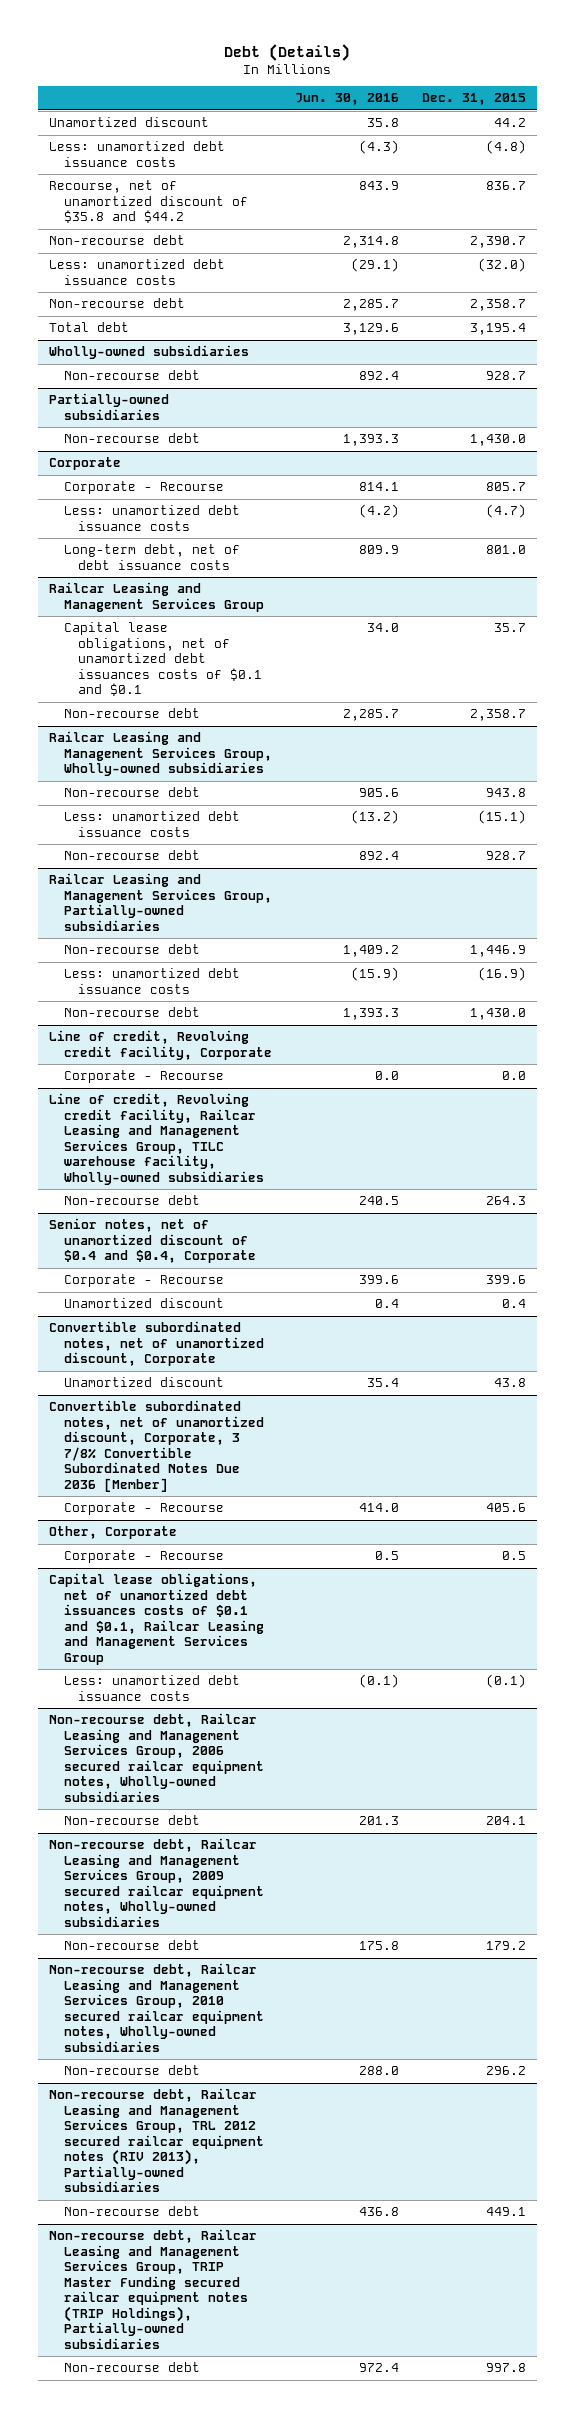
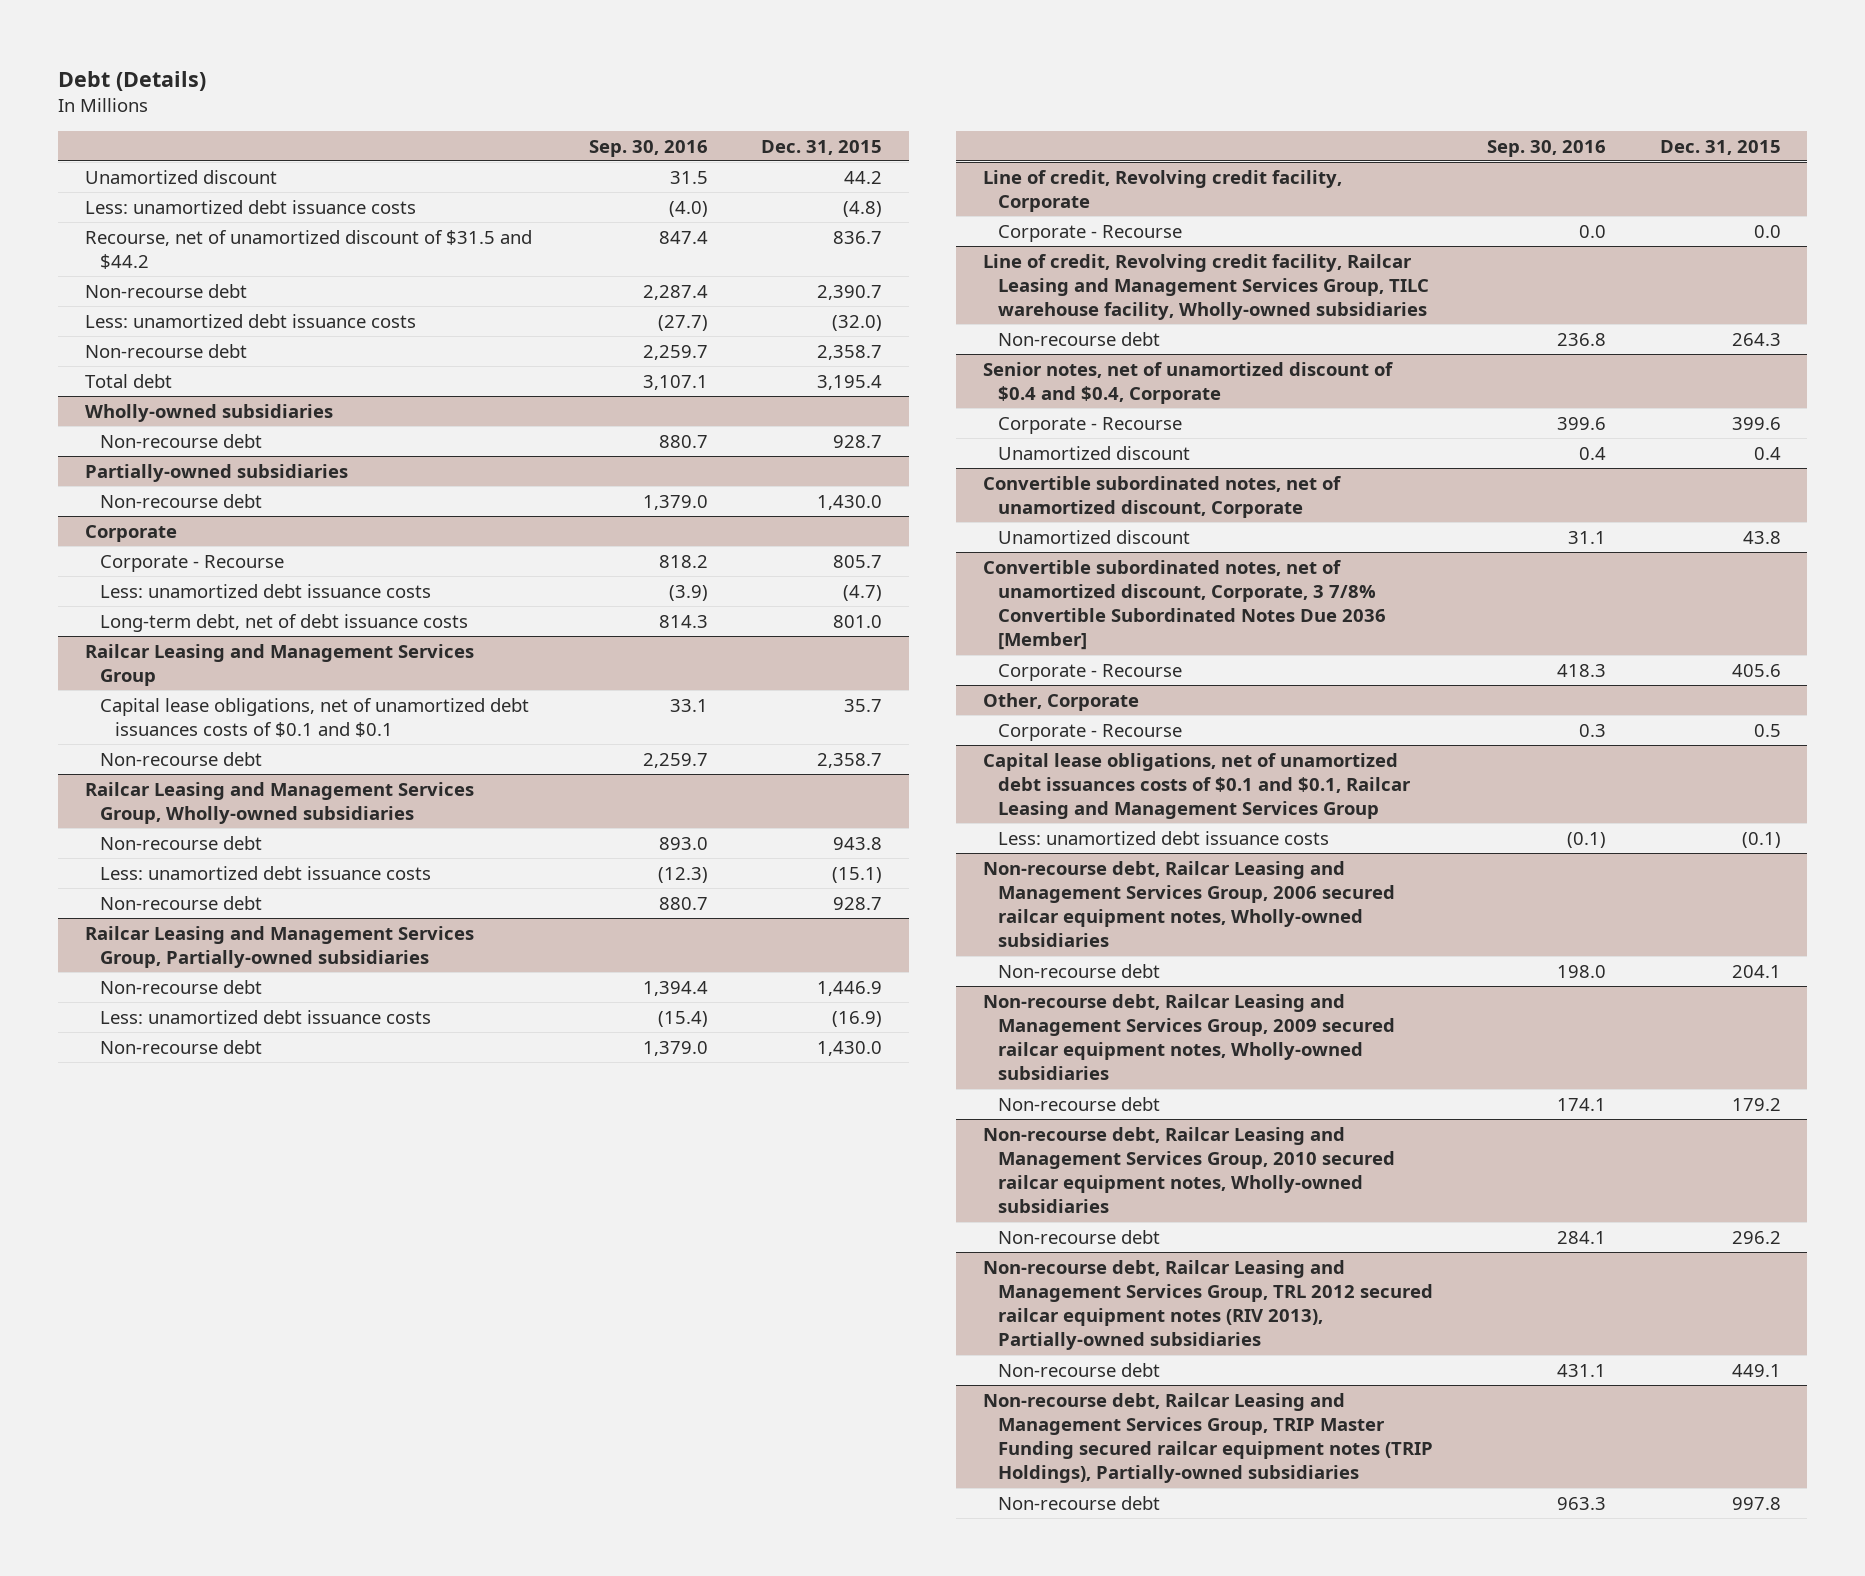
- | Jun. 30, 2016 | Dec. 31, 2015
+ | Sep. 30, 2016 | Dec. 31, 2015
- Recourse, net of unamortized discount of $35.8 and $44.2 | 843.9 | 836.7
+ Recourse, net of unamortized discount of $31.5 and $44.2 | 847.4 | 836.7

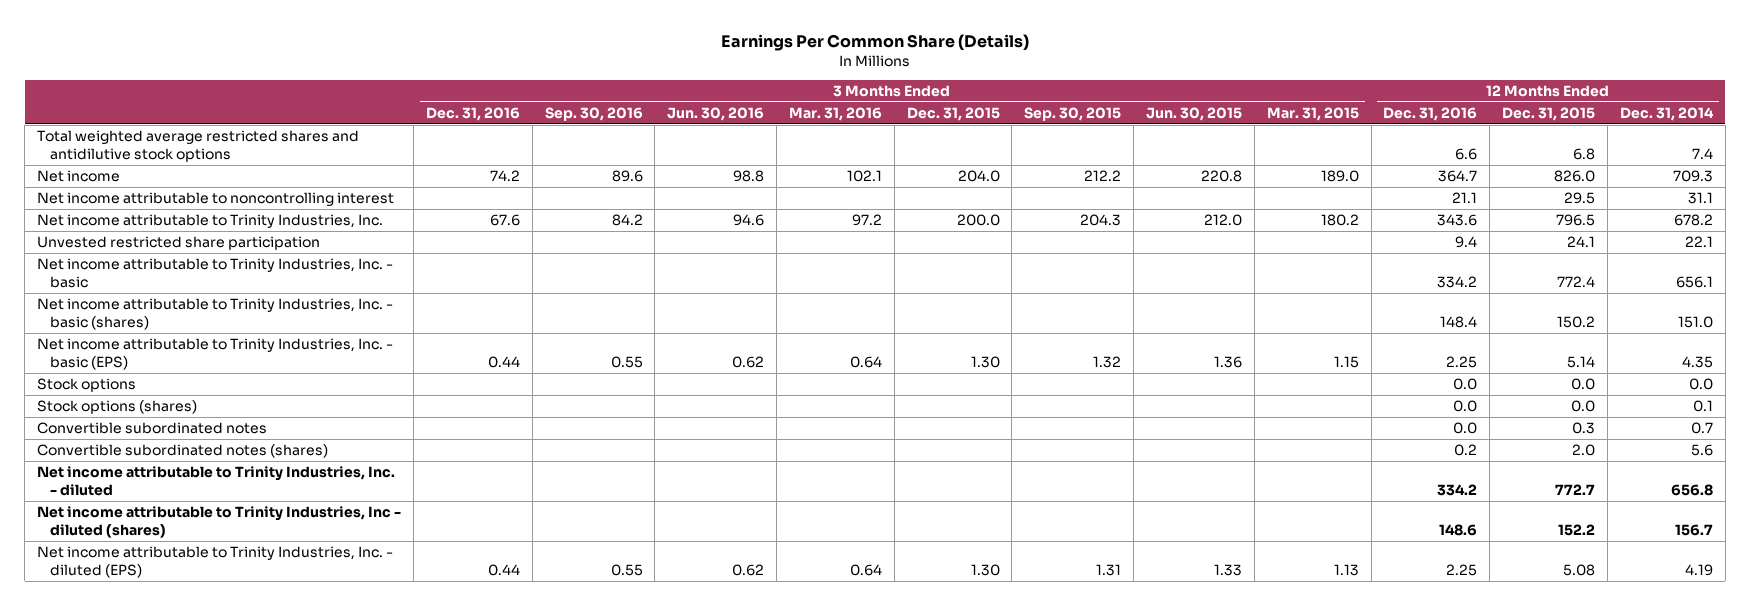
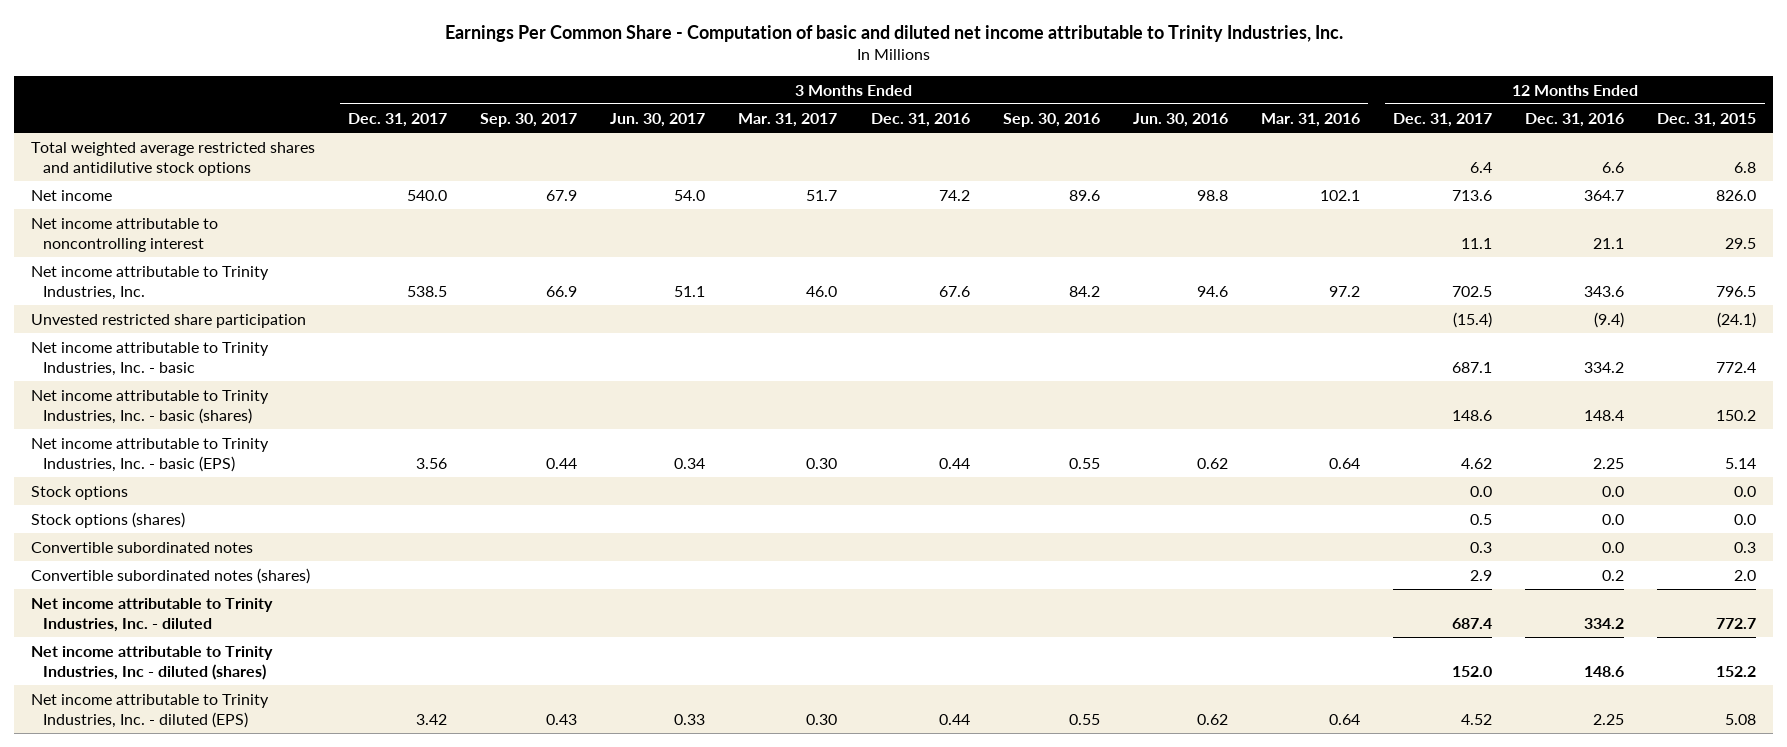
- Earnings Per Common Share (Details)
+ Earnings Per Common Share - Computation of basic and diluted net income attributable to Trinity Industries, Inc.
- | 3 Months Ended Dec. 31, 2016 | 3 Months Ended Sep. 30, 2016 | 3 Months Ended Jun. 30, 2016 | 3 Months Ended Mar. 31, 2016 | 3 Months Ended Dec. 31, 2015 | 3 Months Ended Sep. 30, 2015 | 3 Months Ended Jun. 30, 2015 | 3 Months Ended Mar. 31, 2015 | 12 Months Ended Dec. 31, 2016 | 12 Months Ended Dec. 31, 2015 | 12 Months Ended Dec. 31, 2014
+ | 3 Months Ended Dec. 31, 2017 | 3 Months Ended Sep. 30, 2017 | 3 Months Ended Jun. 30, 2017 | 3 Months Ended Mar. 31, 2017 | 3 Months Ended Dec. 31, 2016 | 3 Months Ended Sep. 30, 2016 | 3 Months Ended Jun. 30, 2016 | 3 Months Ended Mar. 31, 2016 | 12 Months Ended Dec. 31, 2017 | 12 Months Ended Dec. 31, 2016 | 12 Months Ended Dec. 31, 2015
- Unvested restricted share participation | | | | | | | | | 9.4 | 24.1 | 22.1
+ Unvested restricted share participation | | | | | | | | | (15.4) | (9.4) | (24.1)

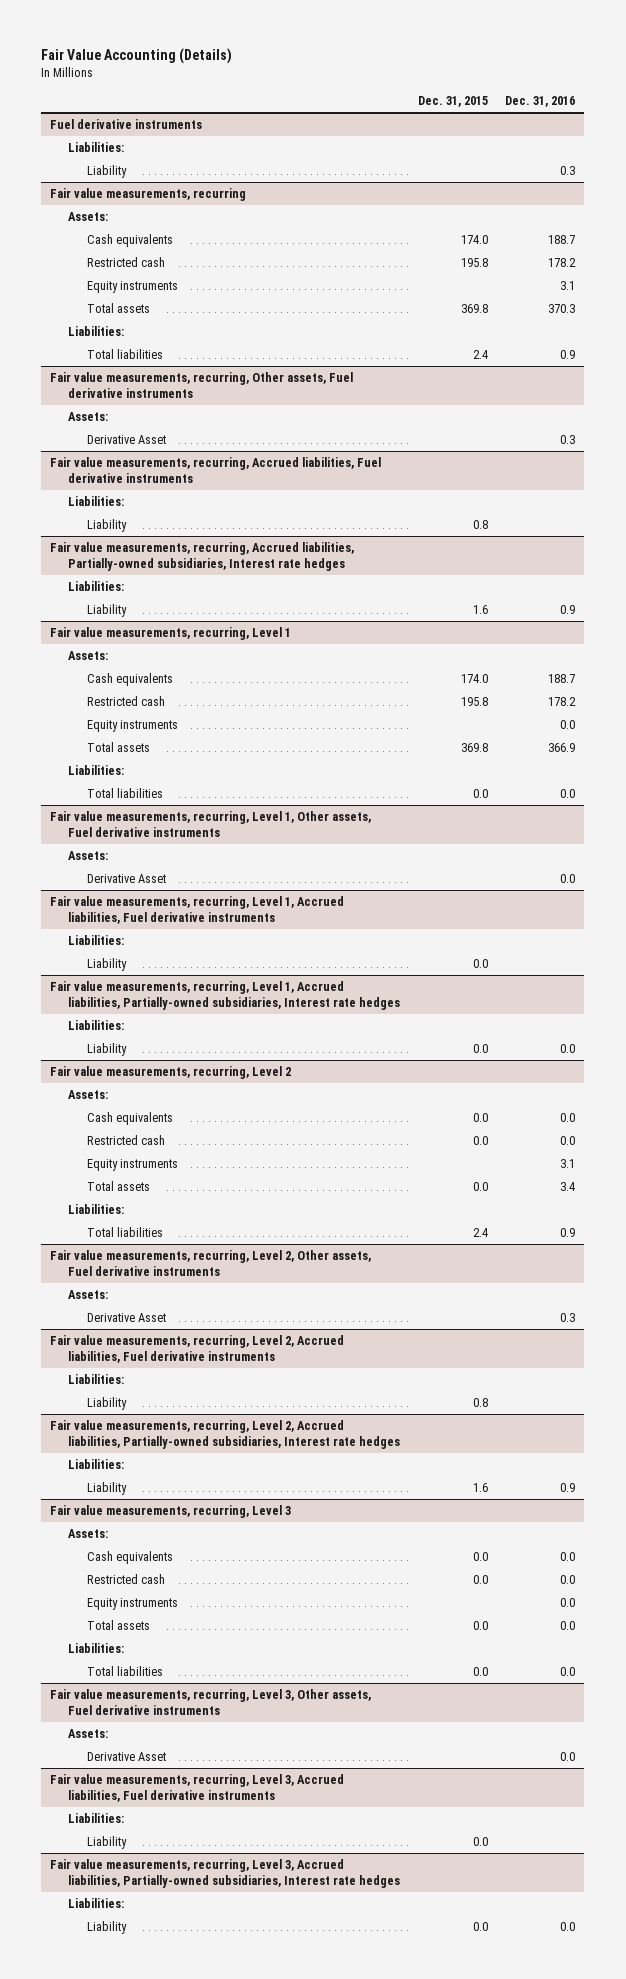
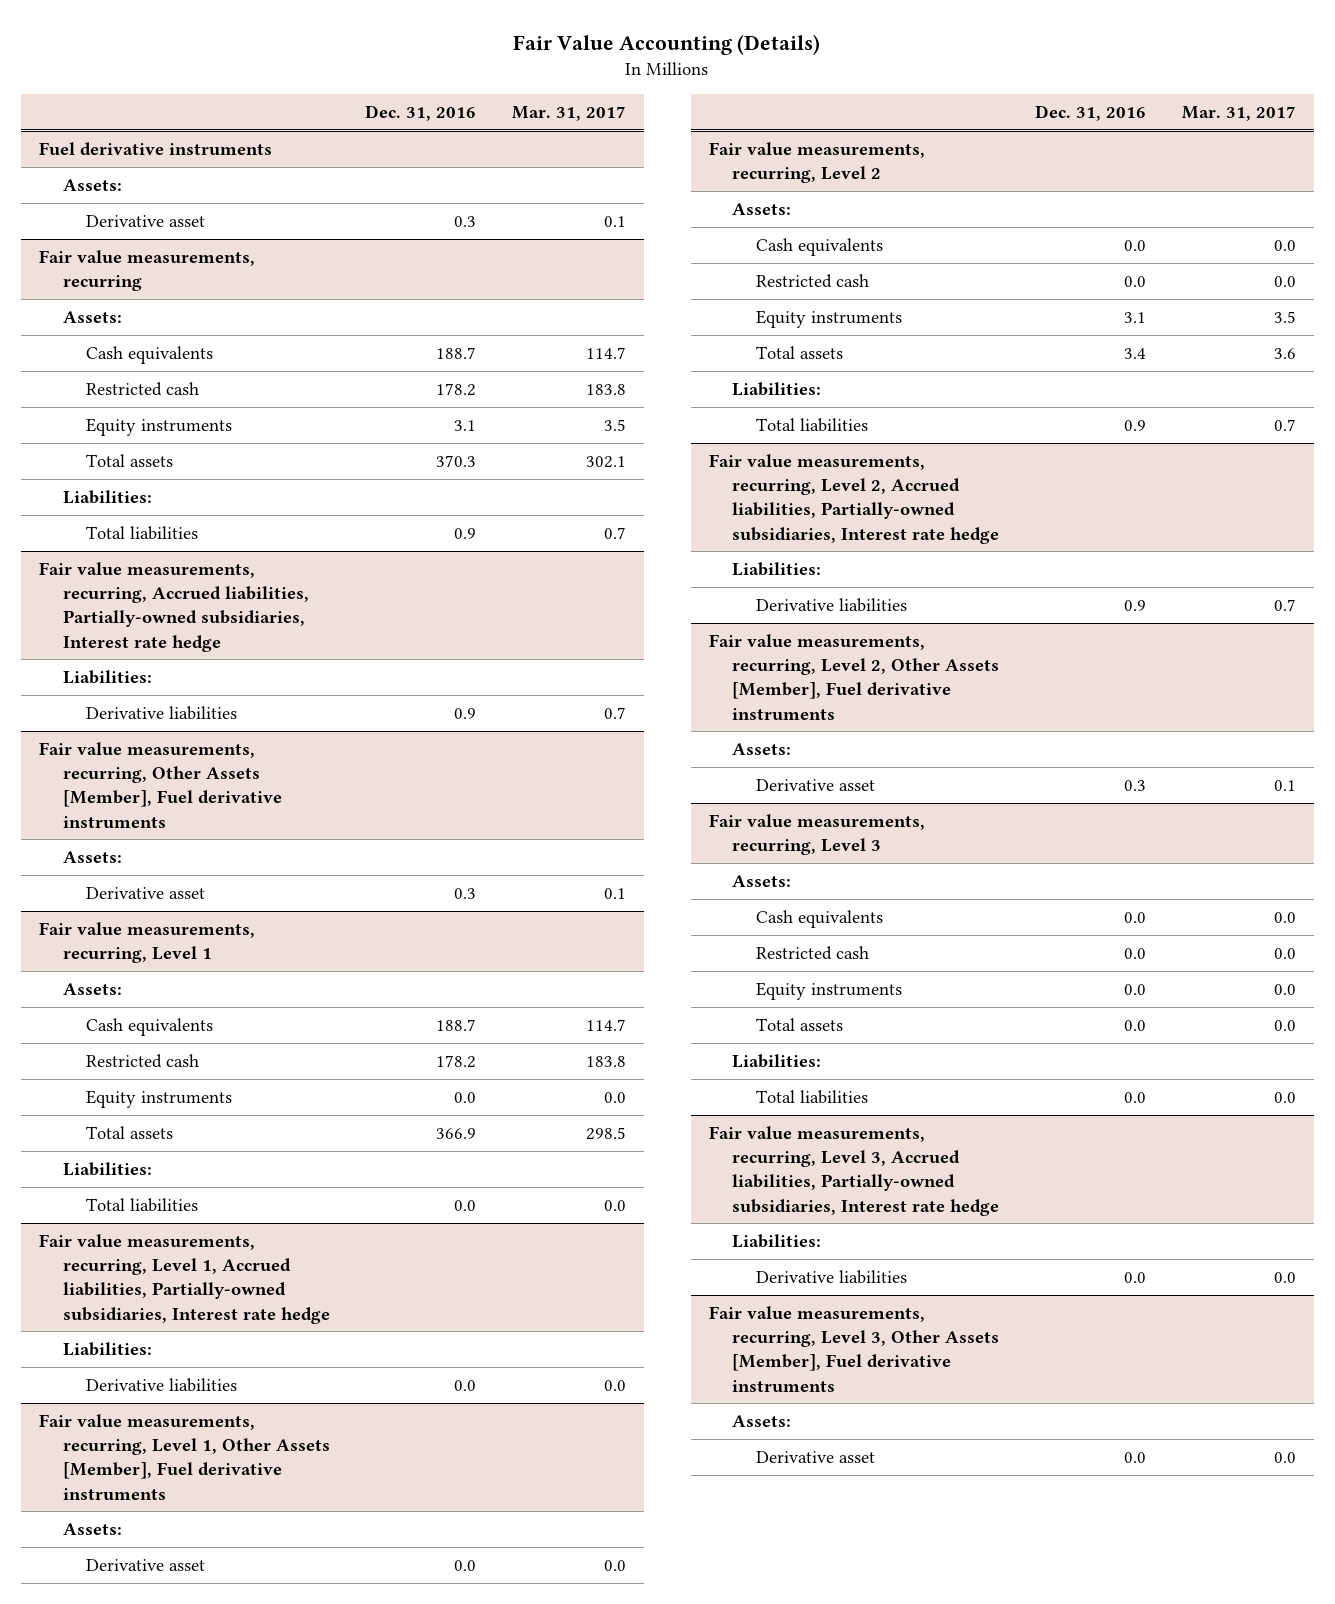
- | Dec. 31, 2015 | Dec. 31, 2016
+ | Dec. 31, 2016 | Mar. 31, 2017
@ Fuel derivative instruments
- Liabilities:
- Liability | | 0.3
+ Assets:
+ Derivative asset | 0.3 | 0.1
- Fair value measurements, recurring, Other assets, Fuel derivative instruments
- Assets:
- Derivative Asset | | 0.3
- Fair value measurements, recurring, Accrued liabilities, Fuel derivative instruments
- Liabilities:
- Liability | 0.8 |
- Fair value measurements, recurring, Accrued liabilities, Partially-owned subsidiaries, Interest rate hedges
+ Fair value measurements, recurring, Accrued liabilities, Partially-owned subsidiaries, Interest rate hedge
- Liability | 1.6 | 0.9
+ Derivative liabilities | 0.9 | 0.7
+ Fair value measurements, recurring, Other Assets [Member], Fuel derivative instruments
+ Assets:
+ Derivative asset | 0.3 | 0.1
- Fair value measurements, recurring, Level 1, Other assets, Fuel derivative instruments
- Assets:
- Derivative Asset | | 0.0
- Fair value measurements, recurring, Level 1, Accrued liabilities, Fuel derivative instruments
- Liabilities:
- Liability | 0.0 |
- Fair value measurements, recurring, Level 1, Accrued liabilities, Partially-owned subsidiaries, Interest rate hedges
+ Fair value measurements, recurring, Level 1, Accrued liabilities, Partially-owned subsidiaries, Interest rate hedge
- Liability | 0.0 | 0.0
+ Derivative liabilities | 0.0 | 0.0
+ Fair value measurements, recurring, Level 1, Other Assets [Member], Fuel derivative instruments
+ Assets:
+ Derivative asset | 0.0 | 0.0
- Fair value measurements, recurring, Level 2, Other assets, Fuel derivative instruments
- Assets:
- Derivative Asset | | 0.3
- Fair value measurements, recurring, Level 2, Accrued liabilities, Fuel derivative instruments
- Liabilities:
- Liability | 0.8 |
- Fair value measurements, recurring, Level 2, Accrued liabilities, Partially-owned subsidiaries, Interest rate hedges
+ Fair value measurements, recurring, Level 2, Accrued liabilities, Partially-owned subsidiaries, Interest rate hedge
- Liability | 1.6 | 0.9
+ Derivative liabilities | 0.9 | 0.7
+ Fair value measurements, recurring, Level 2, Other Assets [Member], Fuel derivative instruments
+ Assets:
+ Derivative asset | 0.3 | 0.1
- Fair value measurements, recurring, Level 3, Other assets, Fuel derivative instruments
- Assets:
- Derivative Asset | | 0.0
- Fair value measurements, recurring, Level 3, Accrued liabilities, Fuel derivative instruments
- Liabilities:
- Liability | 0.0 |
- Fair value measurements, recurring, Level 3, Accrued liabilities, Partially-owned subsidiaries, Interest rate hedges
+ Fair value measurements, recurring, Level 3, Accrued liabilities, Partially-owned subsidiaries, Interest rate hedge
- Liability | 0.0 | 0.0
+ Derivative liabilities | 0.0 | 0.0
+ Fair value measurements, recurring, Level 3, Other Assets [Member], Fuel derivative instruments
+ Assets:
+ Derivative asset | 0.0 | 0.0

